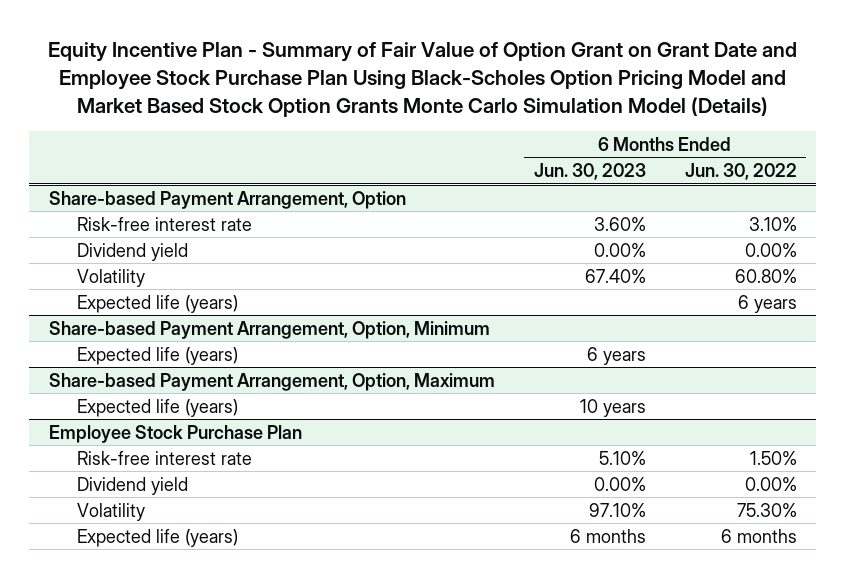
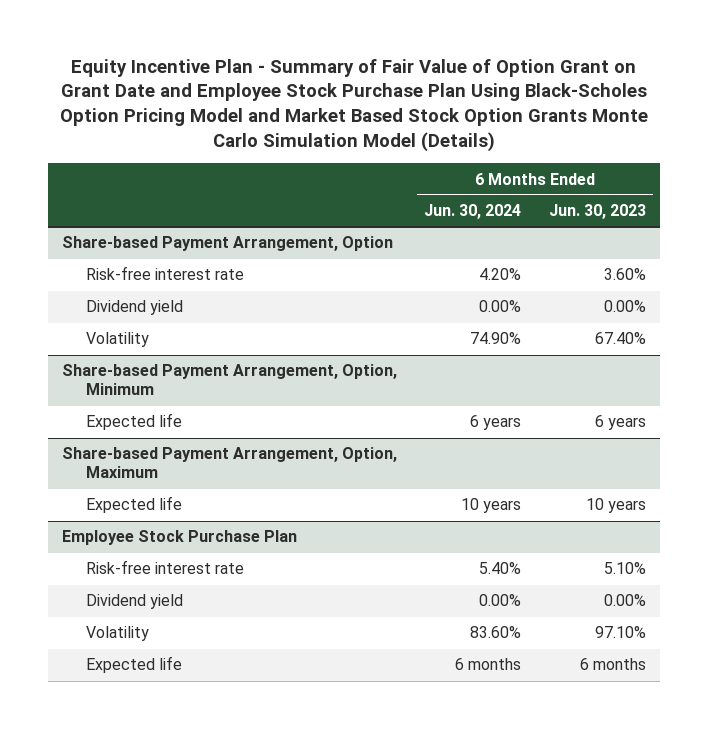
- | 6 Months Ended Jun. 30, 2023 | 6 Months Ended Jun. 30, 2022
+ | 6 Months Ended Jun. 30, 2024 | 6 Months Ended Jun. 30, 2023
@ Share-based Payment Arrangement, Option
- Expected life (years) | | 6 years
@ Share-based Payment Arrangement, Option, Minimum
- Expected life (years) | 6 years |
+ Expected life | 6 years | 6 years
@ Share-based Payment Arrangement, Option, Maximum
- Expected life (years) | 10 years |
+ Expected life | 10 years | 10 years
@ Employee Stock Purchase Plan
- Expected life (years) | 6 months | 6 months
+ Expected life | 6 months | 6 months

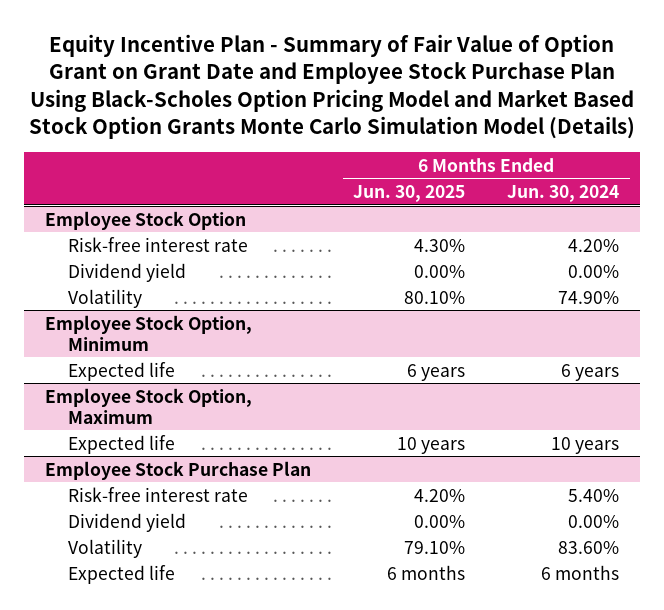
- | 6 Months Ended Jun. 30, 2024 | 6 Months Ended Jun. 30, 2023
+ | 6 Months Ended Jun. 30, 2025 | 6 Months Ended Jun. 30, 2024
- Share-based Payment Arrangement, Option
+ Employee Stock Option
- Share-based Payment Arrangement, Option, Minimum
+ Employee Stock Option, Minimum
- Share-based Payment Arrangement, Option, Maximum
+ Employee Stock Option, Maximum

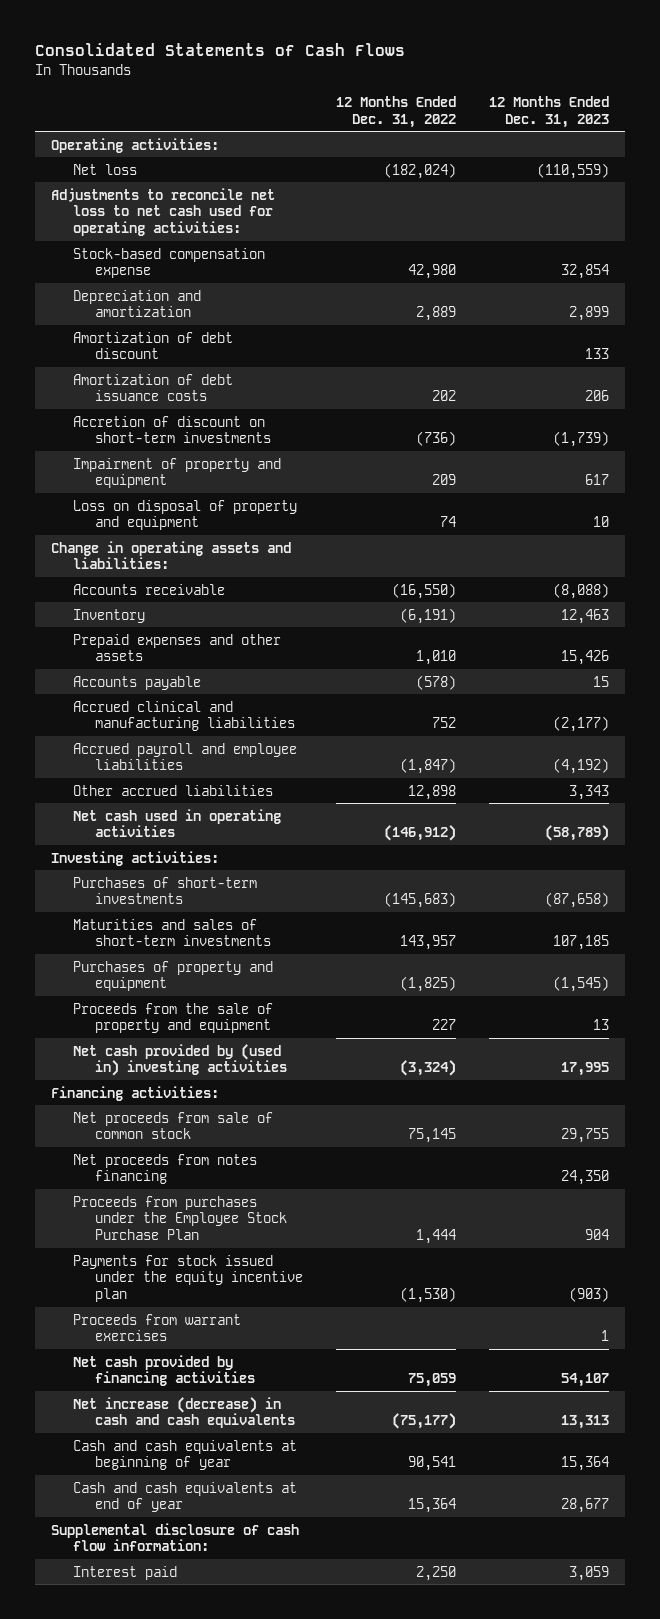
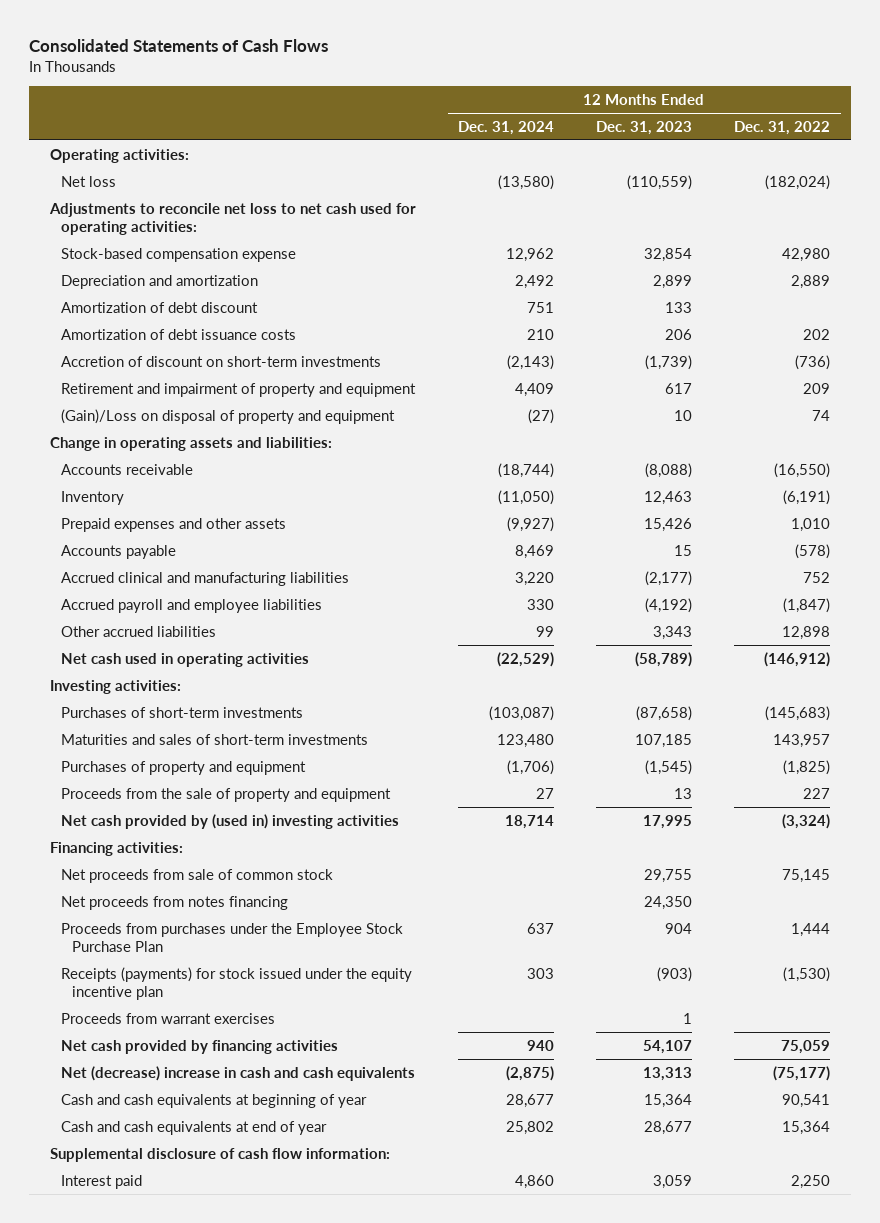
- | 12 Months Ended Dec. 31, 2022 | 12 Months Ended Dec. 31, 2023
+ | 12 Months Ended Dec. 31, 2024 | 12 Months Ended Dec. 31, 2023 | 12 Months Ended Dec. 31, 2022
- Impairment of property and equipment | 209 | 617
- Loss on disposal of property and equipment | 74 | 10
+ Retirement and impairment of property and equipment | 4,409 | 617 | 209
+ (Gain)/Loss on disposal of property and equipment | (27) | 10 | 74
- Payments for stock issued under the equity incentive plan | (1,530) | (903)
+ Receipts (payments) for stock issued under the equity incentive plan | 303 | (903) | (1,530)
- Net increase (decrease) in cash and cash equivalents | (75,177) | 13,313
+ Net (decrease) increase in cash and cash equivalents | (2,875) | 13,313 | (75,177)

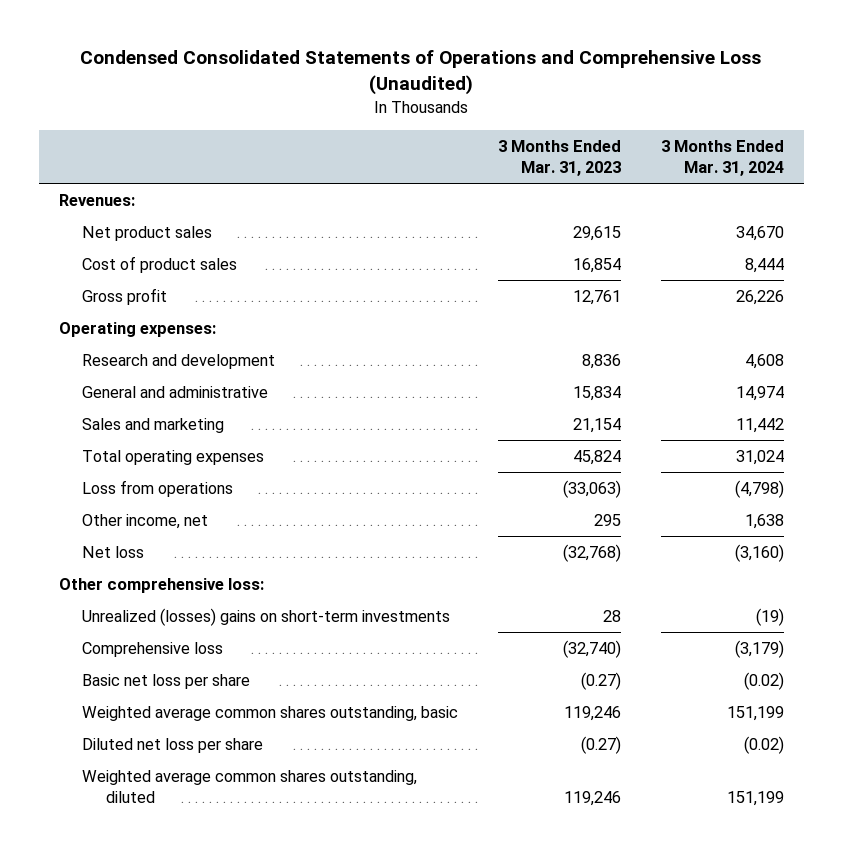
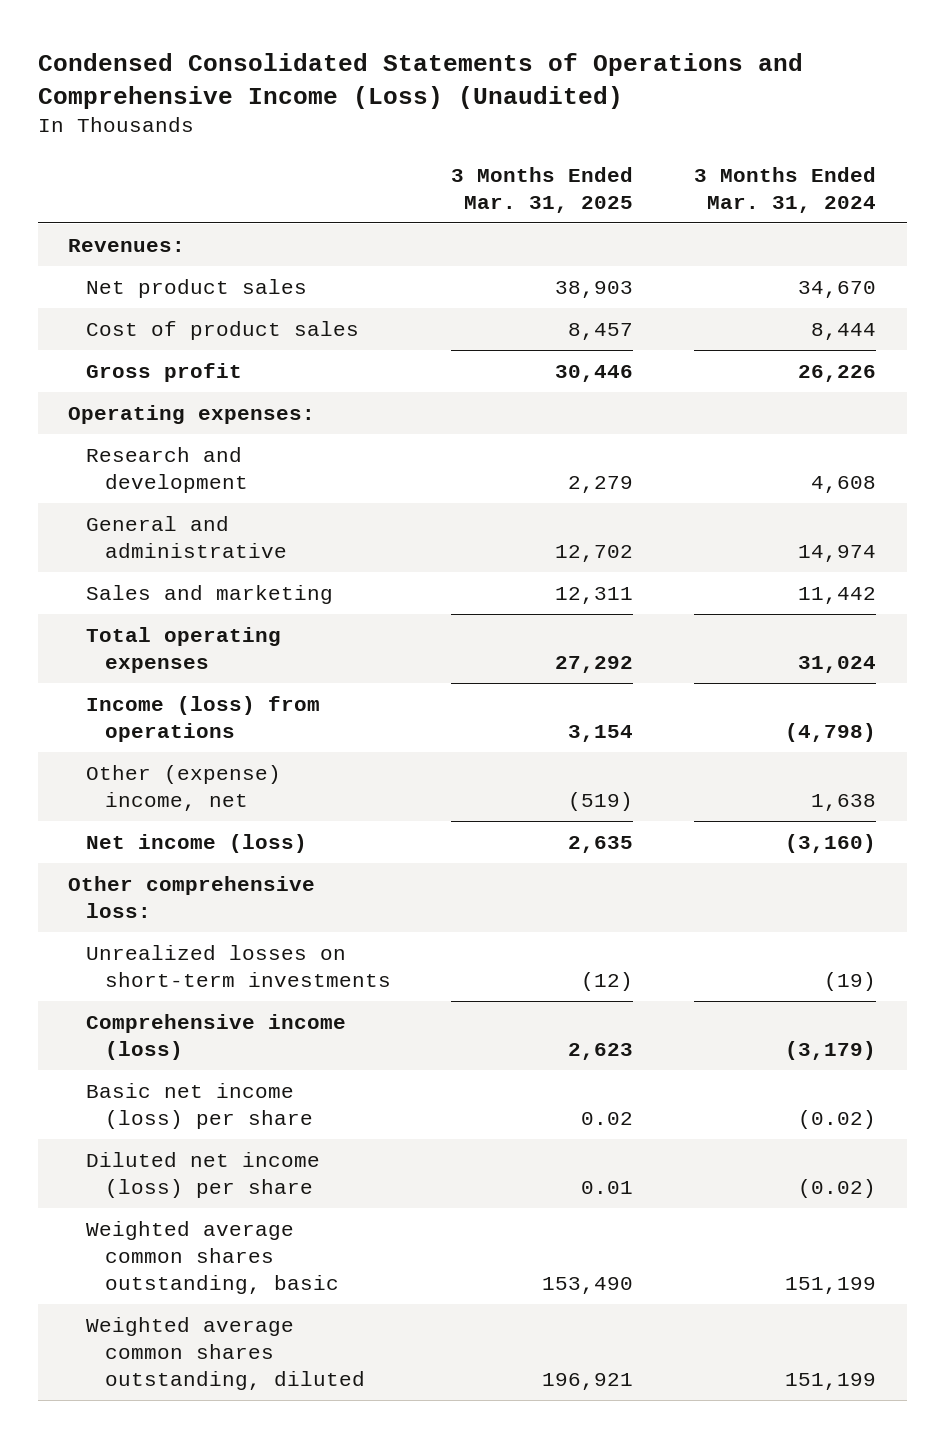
- Condensed Consolidated Statements of Operations and Comprehensive Loss (Unaudited)
+ Condensed Consolidated Statements of Operations and Comprehensive Income (Loss) (Unaudited)
- | 3 Months Ended Mar. 31, 2023 | 3 Months Ended Mar. 31, 2024
+ | 3 Months Ended Mar. 31, 2025 | 3 Months Ended Mar. 31, 2024
- Loss from operations | (33,063) | (4,798)
- Other income, net | 295 | 1,638
- Net loss | (32,768) | (3,160)
+ Income (loss) from operations | 3,154 | (4,798)
+ Other (expense) income, net | (519) | 1,638
+ Net income (loss) | 2,635 | (3,160)
- Unrealized (losses) gains on short-term investments | 28 | (19)
- Comprehensive loss | (32,740) | (3,179)
- Basic net loss per share | (0.27) | (0.02)
+ Unrealized losses on short-term investments | (12) | (19)
+ Comprehensive income (loss) | 2,623 | (3,179)
+ Basic net income (loss) per share | 0.02 | (0.02)
+ Diluted net income (loss) per share | 0.01 | (0.02)
- Diluted net loss per share | (0.27) | (0.02)

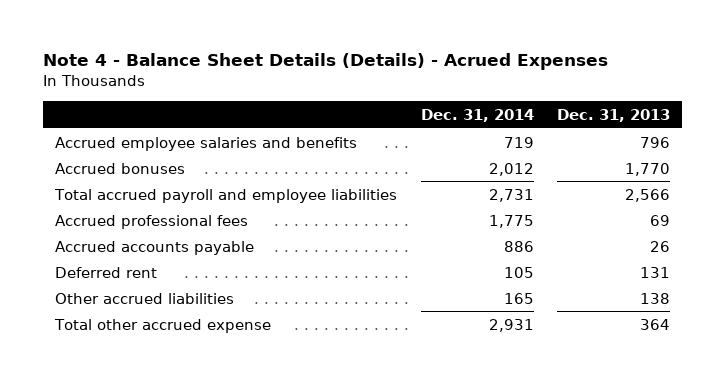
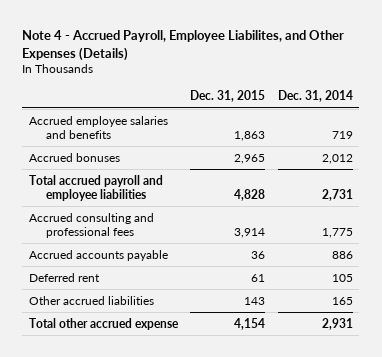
- Note 4 - Balance Sheet Details (Details) - Acrued Expenses
+ Note 4 - Accrued Payroll, Employee Liabilites, and Other Expenses (Details)
- | Dec. 31, 2014 | Dec. 31, 2013
+ | Dec. 31, 2015 | Dec. 31, 2014
- Accrued professional fees | 1,775 | 69
+ Accrued consulting and professional fees | 3,914 | 1,775

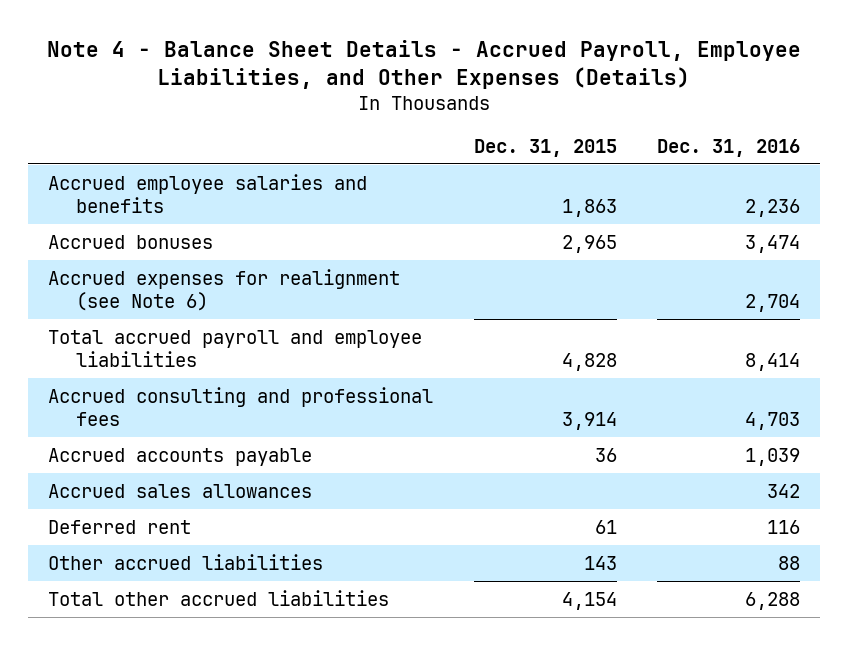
- Note 4 - Accrued Payroll, Employee Liabilites, and Other Expenses (Details)
+ Note 4 - Balance Sheet Details - Accrued Payroll, Employee Liabilities, and Other Expenses (Details)
- | Dec. 31, 2015 | Dec. 31, 2014
+ | Dec. 31, 2015 | Dec. 31, 2016
+ Accrued expenses for realignment (see Note 6) | | 2,704
+ Accrued sales allowances | | 342
- Total other accrued expense | 4,154 | 2,931
+ Total other accrued liabilities | 4,154 | 6,288

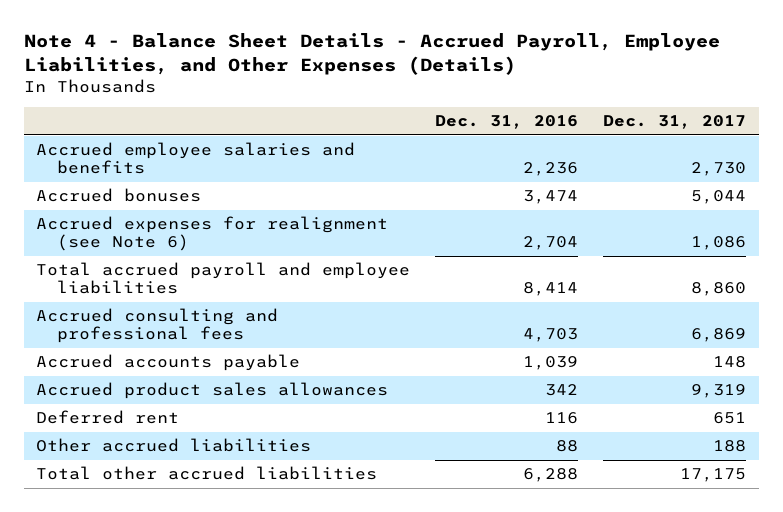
- | Dec. 31, 2015 | Dec. 31, 2016
+ | Dec. 31, 2016 | Dec. 31, 2017
- Accrued sales allowances | | 342
+ Accrued product sales allowances | 342 | 9,319

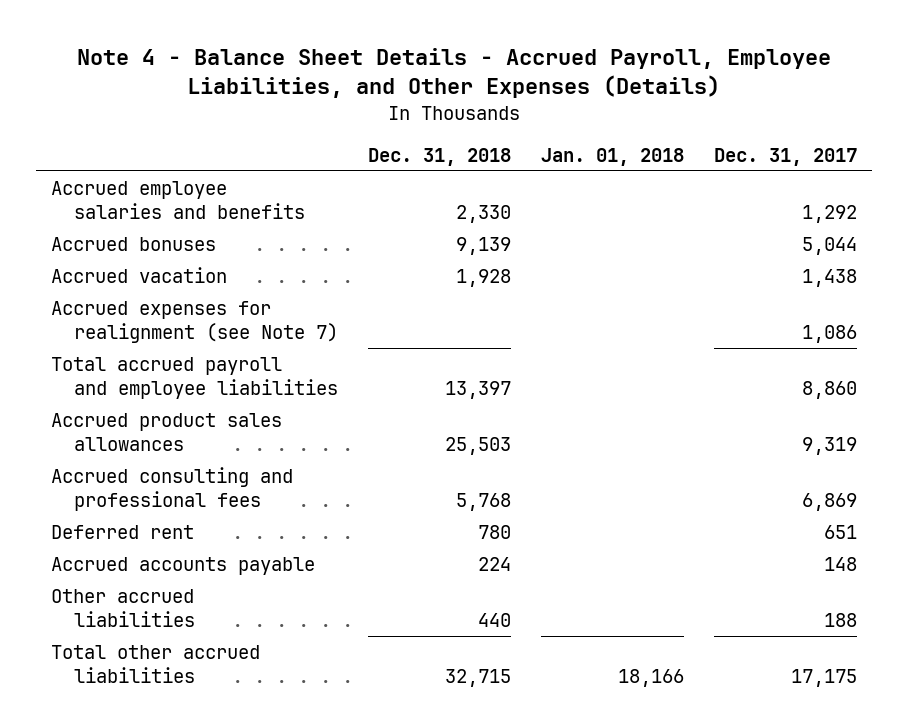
- | Dec. 31, 2016 | Dec. 31, 2017
+ | Dec. 31, 2018 | Jan. 01, 2018 | Dec. 31, 2017
- Accrued employee salaries and benefits | 2,236 | 2,730
+ Accrued employee salaries and benefits | 2,330 | | 1,292
- Accrued expenses for realignment (see Note 6) | 2,704 | 1,086
+ Accrued vacation | 1,928 | | 1,438
+ Accrued expenses for realignment (see Note 7) | | | 1,086
moved down: Accrued consulting and professional fees | 5,768 | | 6,869
moved down: Accrued accounts payable | 224 | | 148

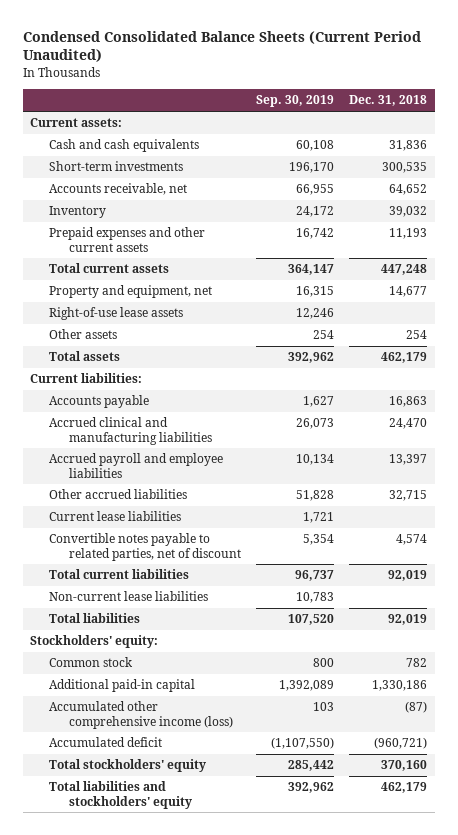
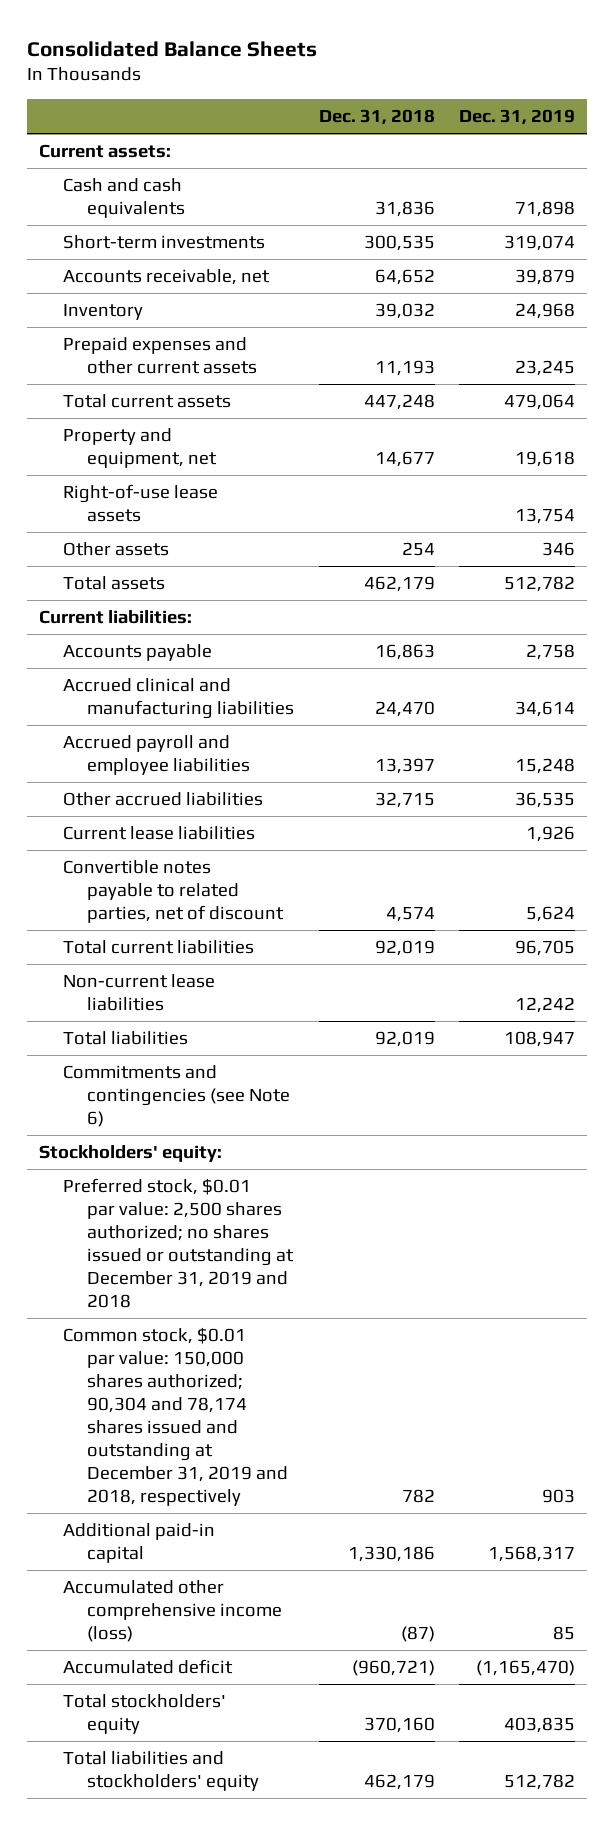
- Condensed Consolidated Balance Sheets (Current Period Unaudited)
+ Consolidated Balance Sheets
- | Sep. 30, 2019 | Dec. 31, 2018
+ | Dec. 31, 2018 | Dec. 31, 2019
+ Commitments and contingencies (see Note 6)
- Common stock | 800 | 782
+ Preferred stock, $0.01 par value: 2,500 shares authorized; no shares issued or outstanding at December 31, 2019 and 2018
+ Common stock, $0.01 par value: 150,000 shares authorized; 90,304 and 78,174 shares issued and outstanding at December 31, 2019 and 2018, respectively | 782 | 903

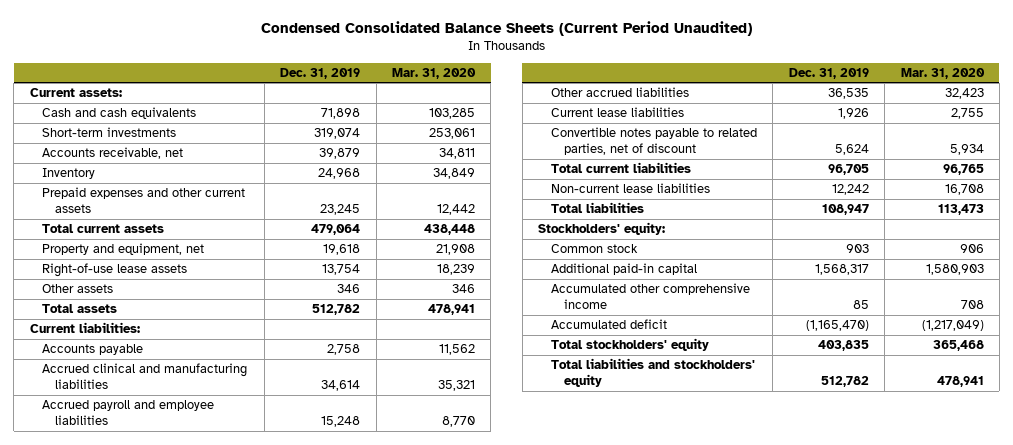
- Consolidated Balance Sheets
+ Condensed Consolidated Balance Sheets (Current Period Unaudited)
- | Dec. 31, 2018 | Dec. 31, 2019
+ | Dec. 31, 2019 | Mar. 31, 2020
- Commitments and contingencies (see Note 6)
- Preferred stock, $0.01 par value: 2,500 shares authorized; no shares issued or outstanding at December 31, 2019 and 2018
- Common stock, $0.01 par value: 150,000 shares authorized; 90,304 and 78,174 shares issued and outstanding at December 31, 2019 and 2018, respectively | 782 | 903
+ Common stock | 903 | 906
- Accumulated other comprehensive income (loss) | (87) | 85
+ Accumulated other comprehensive income | 85 | 708

